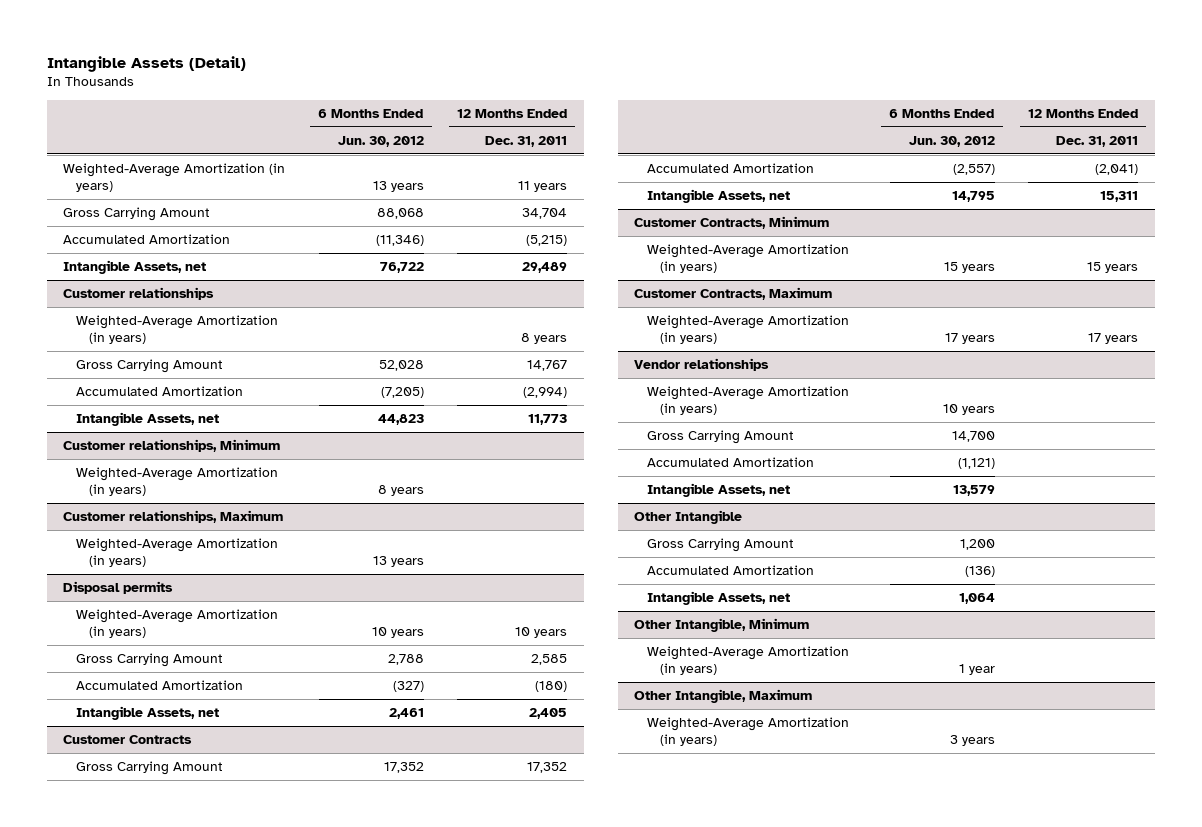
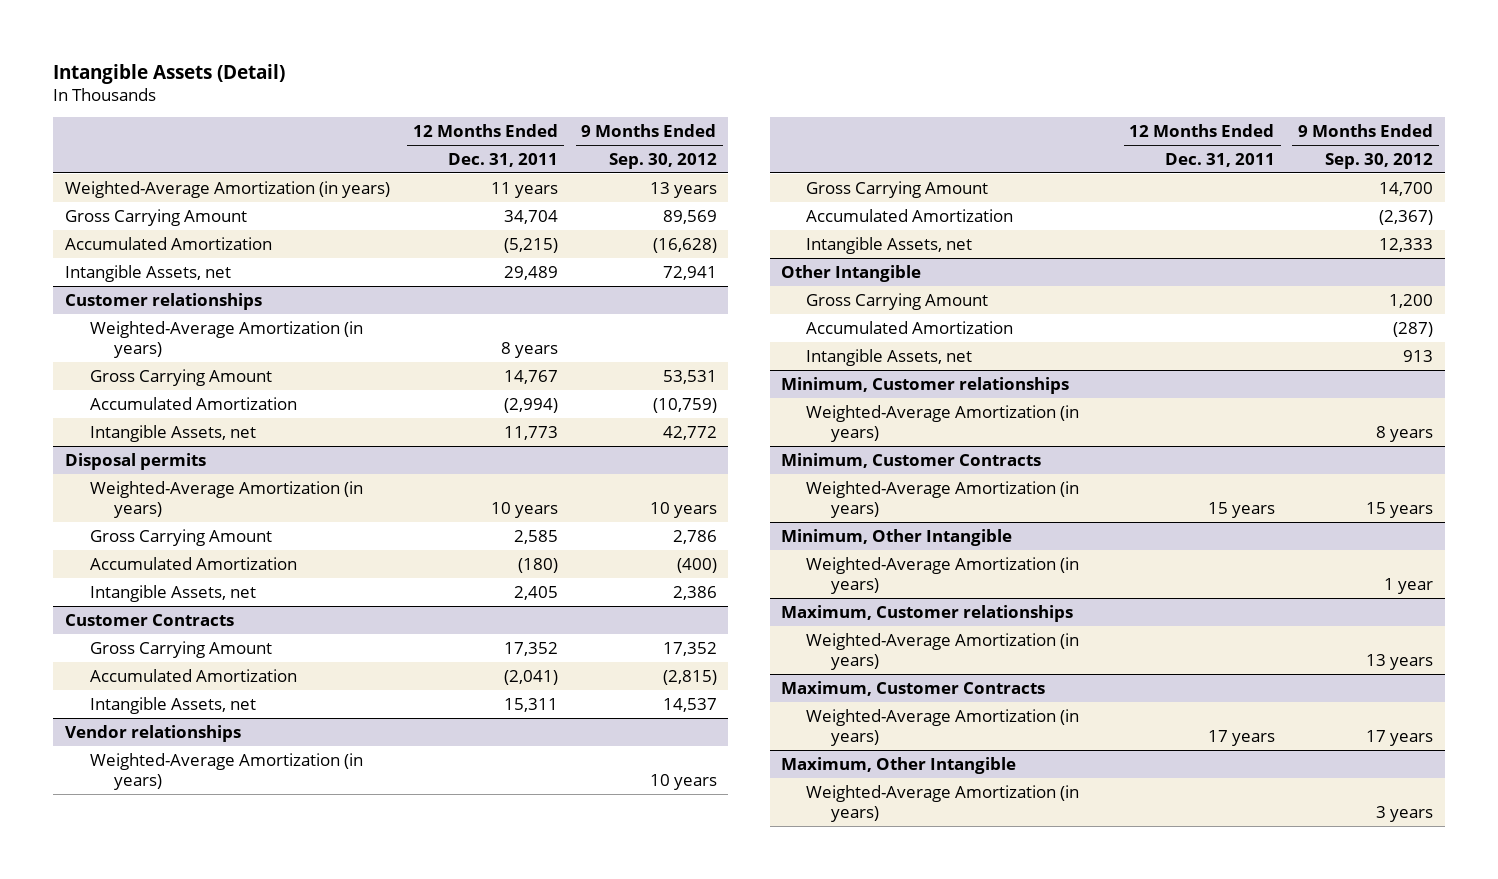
- | 6 Months Ended Jun. 30, 2012 | 12 Months Ended Dec. 31, 2011
+ | 12 Months Ended Dec. 31, 2011 | 9 Months Ended Sep. 30, 2012
- Customer relationships, Minimum
- Weighted-Average Amortization (in years) | 8 years |
- Customer relationships, Maximum
- Weighted-Average Amortization (in years) | 13 years |
- Customer Contracts, Minimum
- Weighted-Average Amortization (in years) | 15 years | 15 years
- Customer Contracts, Maximum
- Weighted-Average Amortization (in years) | 17 years | 17 years
- Other Intangible, Minimum
+ Minimum, Customer relationships
- Other Intangible, Maximum
+ Minimum, Customer Contracts
+ Weighted-Average Amortization (in years) | 15 years | 15 years
+ Minimum, Other Intangible
+ Maximum, Customer relationships
+ Weighted-Average Amortization (in years) | | 13 years
+ Maximum, Customer Contracts
+ Weighted-Average Amortization (in years) | 17 years | 17 years
+ Maximum, Other Intangible
+ Weighted-Average Amortization (in years) | | 3 years

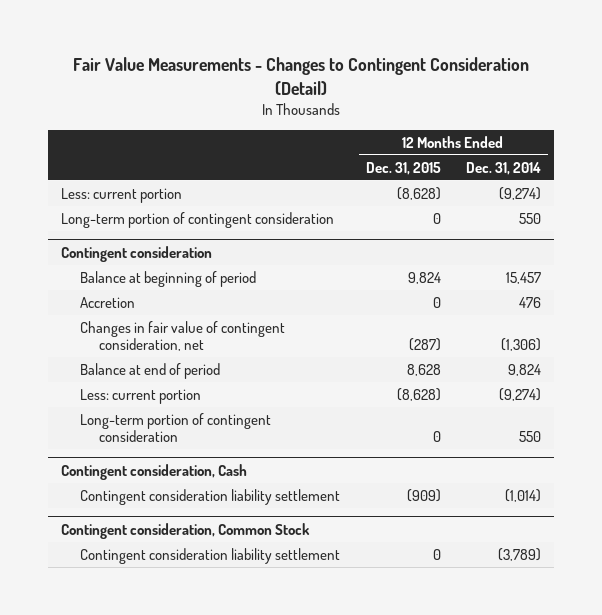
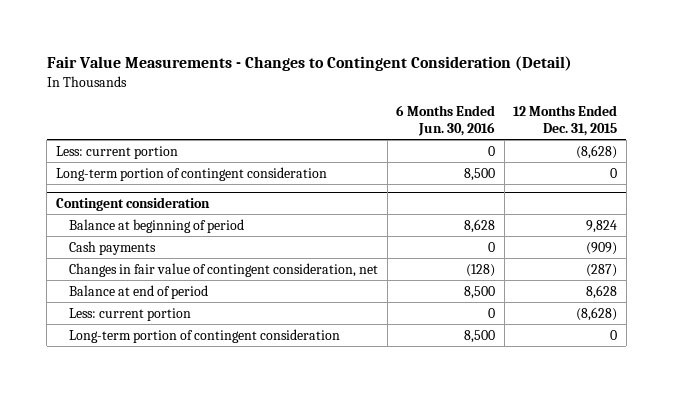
- | 12 Months Ended Dec. 31, 2015 | 12 Months Ended Dec. 31, 2014
+ | 6 Months Ended Jun. 30, 2016 | 12 Months Ended Dec. 31, 2015
@ Contingent consideration
- Accretion | 0 | 476
+ Cash payments | 0 | (909)
- Contingent consideration, Cash
- Contingent consideration liability settlement | (909) | (1,014)
- Contingent consideration, Common Stock
- Contingent consideration liability settlement | 0 | (3,789)

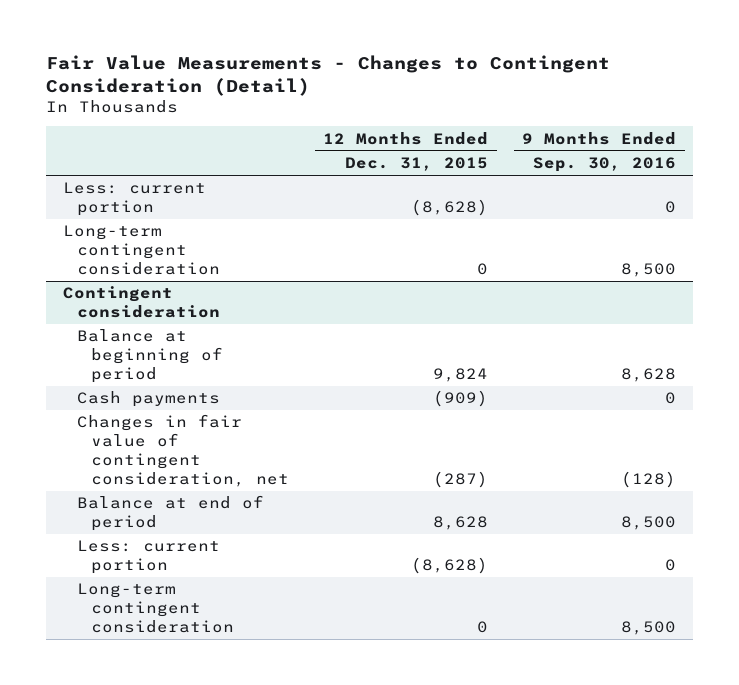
- | 6 Months Ended Jun. 30, 2016 | 12 Months Ended Dec. 31, 2015
+ | 12 Months Ended Dec. 31, 2015 | 9 Months Ended Sep. 30, 2016
- Long-term portion of contingent consideration | 8,500 | 0
+ Long-term contingent consideration | 0 | 8,500
@ Contingent consideration
- Long-term portion of contingent consideration | 8,500 | 0
+ Long-term contingent consideration | 0 | 8,500

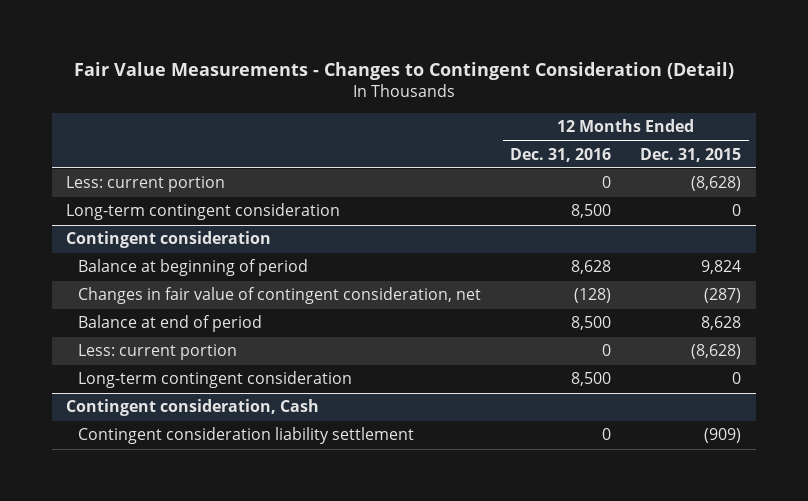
- | 12 Months Ended Dec. 31, 2015 | 9 Months Ended Sep. 30, 2016
+ | 12 Months Ended Dec. 31, 2016 | 12 Months Ended Dec. 31, 2015
@ Contingent consideration
- Cash payments | (909) | 0
+ Contingent consideration, Cash
+ Contingent consideration liability settlement | 0 | (909)

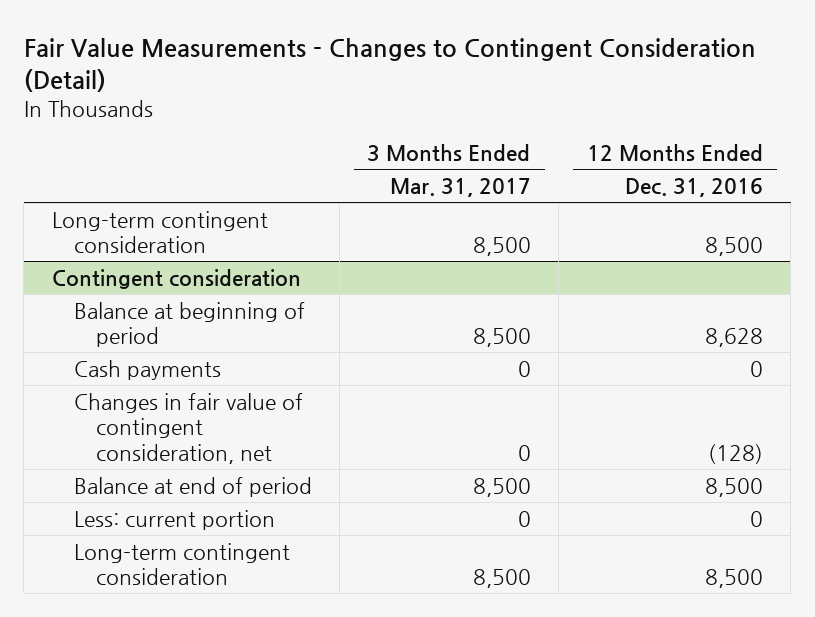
- | 12 Months Ended Dec. 31, 2016 | 12 Months Ended Dec. 31, 2015
+ | 3 Months Ended Mar. 31, 2017 | 12 Months Ended Dec. 31, 2016
- Less: current portion | 0 | (8,628)
@ Contingent consideration
+ Cash payments | 0 | 0
- Contingent consideration, Cash
- Contingent consideration liability settlement | 0 | (909)

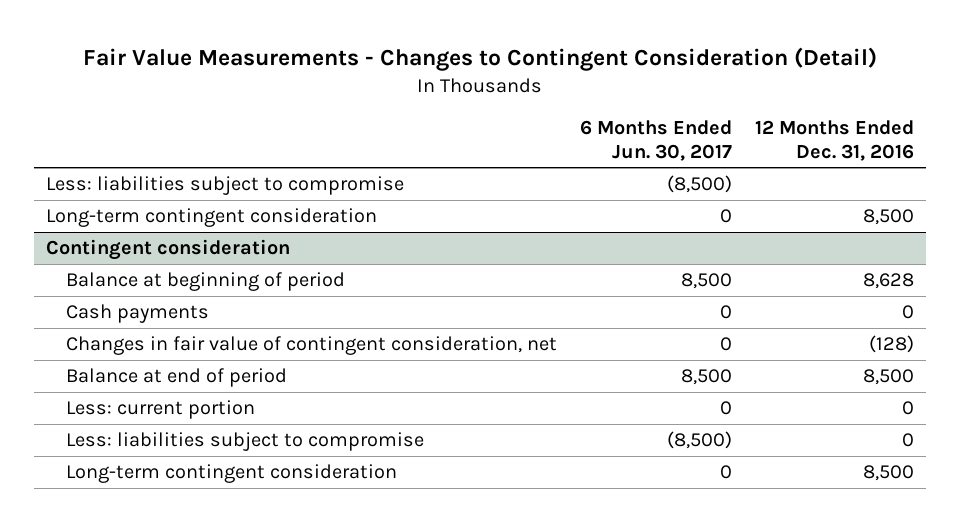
- | 3 Months Ended Mar. 31, 2017 | 12 Months Ended Dec. 31, 2016
+ | 6 Months Ended Jun. 30, 2017 | 12 Months Ended Dec. 31, 2016
+ Less: liabilities subject to compromise | (8,500) |
@ Contingent consideration
+ Less: liabilities subject to compromise | (8,500) | 0

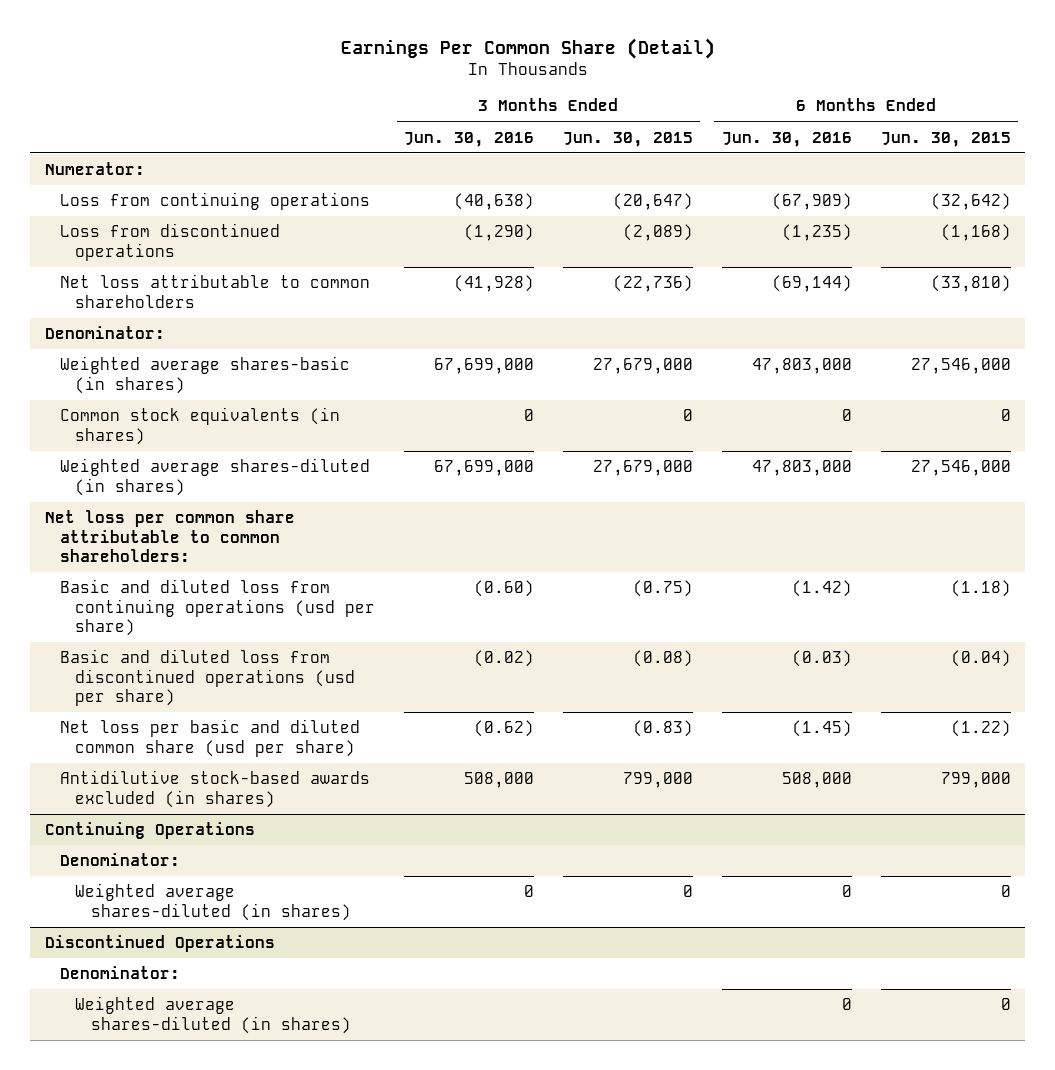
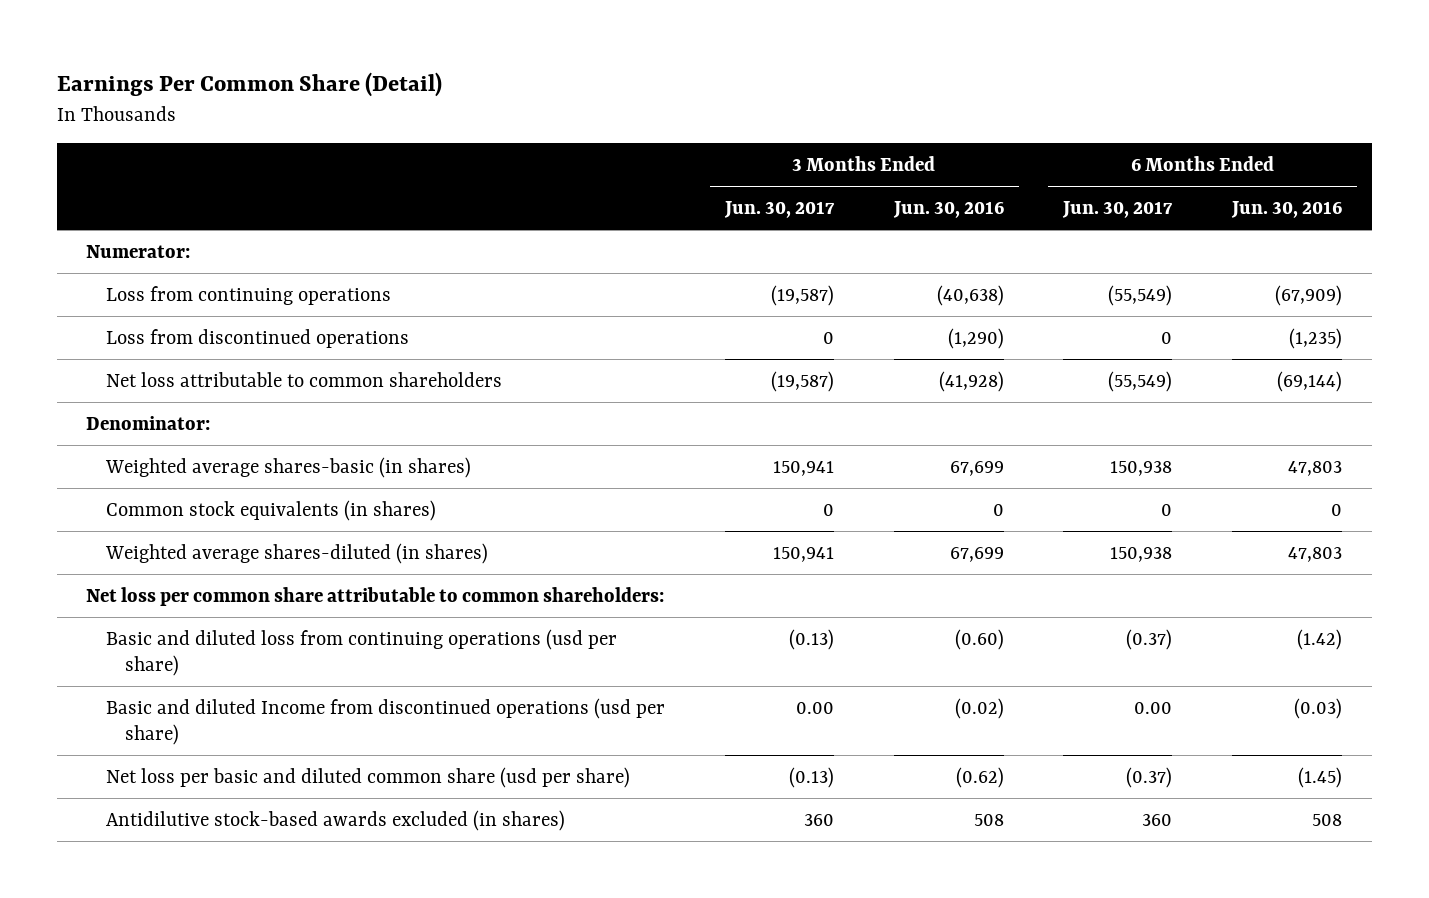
- | 3 Months Ended Jun. 30, 2016 | 3 Months Ended Jun. 30, 2015 | 6 Months Ended Jun. 30, 2016 | 6 Months Ended Jun. 30, 2015
+ | 3 Months Ended Jun. 30, 2017 | 3 Months Ended Jun. 30, 2016 | 6 Months Ended Jun. 30, 2017 | 6 Months Ended Jun. 30, 2016
- Weighted average shares-basic (in shares) | 67,699,000 | 27,679,000 | 47,803,000 | 27,546,000
+ Weighted average shares-basic (in shares) | 150,941 | 67,699 | 150,938 | 47,803
- Weighted average shares-diluted (in shares) | 67,699,000 | 27,679,000 | 47,803,000 | 27,546,000
+ Weighted average shares-diluted (in shares) | 150,941 | 67,699 | 150,938 | 47,803
- Basic and diluted loss from discontinued operations (usd per share) | (0.02) | (0.08) | (0.03) | (0.04)
+ Basic and diluted Income from discontinued operations (usd per share) | 0.00 | (0.02) | 0.00 | (0.03)
- Antidilutive stock-based awards excluded (in shares) | 508,000 | 799,000 | 508,000 | 799,000
- Continuing Operations
- Denominator:
- Weighted average shares-diluted (in shares) | 0 | 0 | 0 | 0
- Discontinued Operations
- Denominator:
- Weighted average shares-diluted (in shares) | | | 0 | 0
+ Antidilutive stock-based awards excluded (in shares) | 360 | 508 | 360 | 508

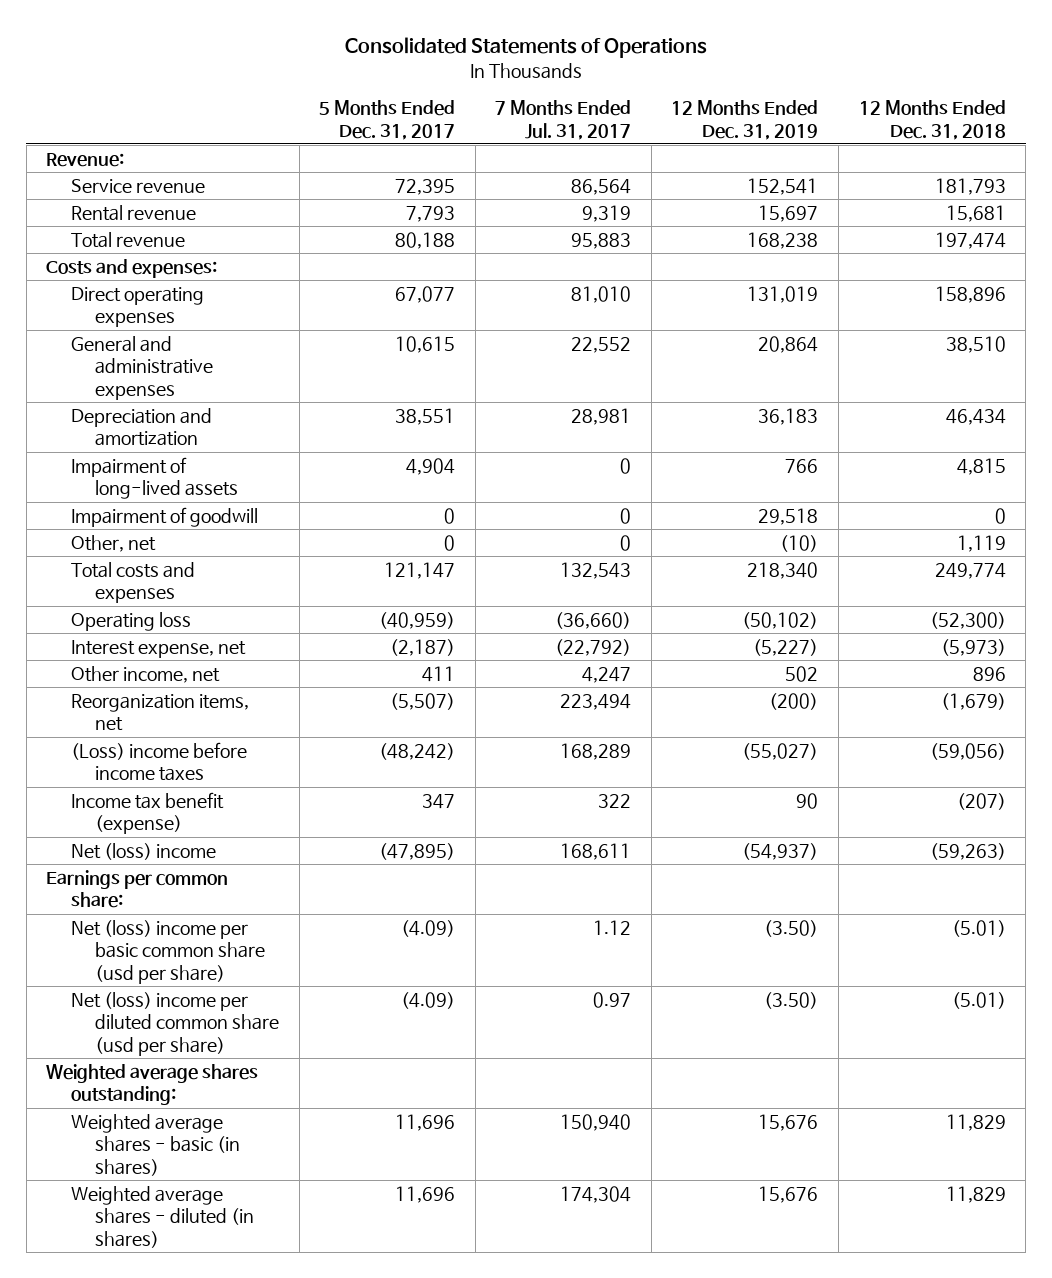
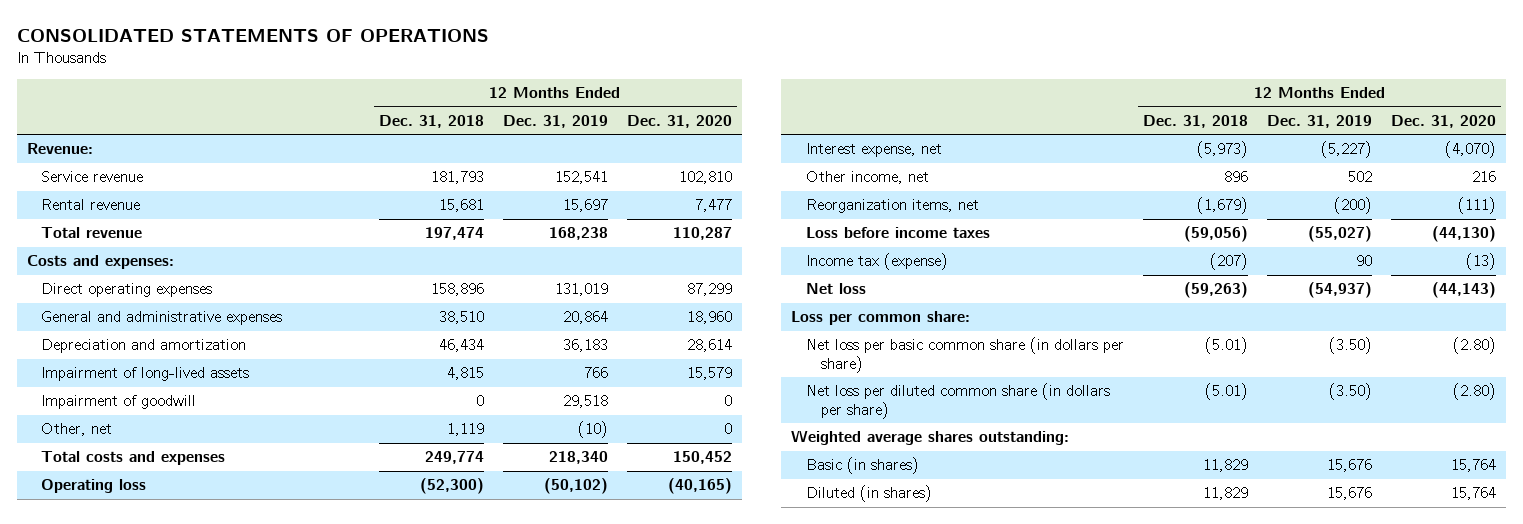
- Consolidated Statements of Operations
+ CONSOLIDATED STATEMENTS OF OPERATIONS
- | 5 Months Ended Dec. 31, 2017 | 7 Months Ended Jul. 31, 2017 | 12 Months Ended Dec. 31, 2019 | 12 Months Ended Dec. 31, 2018
+ | 12 Months Ended Dec. 31, 2018 | 12 Months Ended Dec. 31, 2019 | 12 Months Ended Dec. 31, 2020
- (Loss) income before income taxes | (48,242) | 168,289 | (55,027) | (59,056)
- Income tax benefit (expense) | 347 | 322 | 90 | (207)
- Net (loss) income | (47,895) | 168,611 | (54,937) | (59,263)
- Earnings per common share:
- Net (loss) income per basic common share (usd per share) | (4.09) | 1.12 | (3.50) | (5.01)
- Net (loss) income per diluted common share (usd per share) | (4.09) | 0.97 | (3.50) | (5.01)
+ Loss before income taxes | (59,056) | (55,027) | (44,130)
+ Income tax (expense) | (207) | 90 | (13)
+ Net loss | (59,263) | (54,937) | (44,143)
+ Loss per common share:
+ Net loss per basic common share (in dollars per share) | (5.01) | (3.50) | (2.80)
+ Net loss per diluted common share (in dollars per share) | (5.01) | (3.50) | (2.80)
- Weighted average shares - basic (in shares) | 11,696 | 150,940 | 15,676 | 11,829
- Weighted average shares - diluted (in shares) | 11,696 | 174,304 | 15,676 | 11,829
+ Basic (in shares) | 11,829 | 15,676 | 15,764
+ Diluted (in shares) | 11,829 | 15,676 | 15,764

